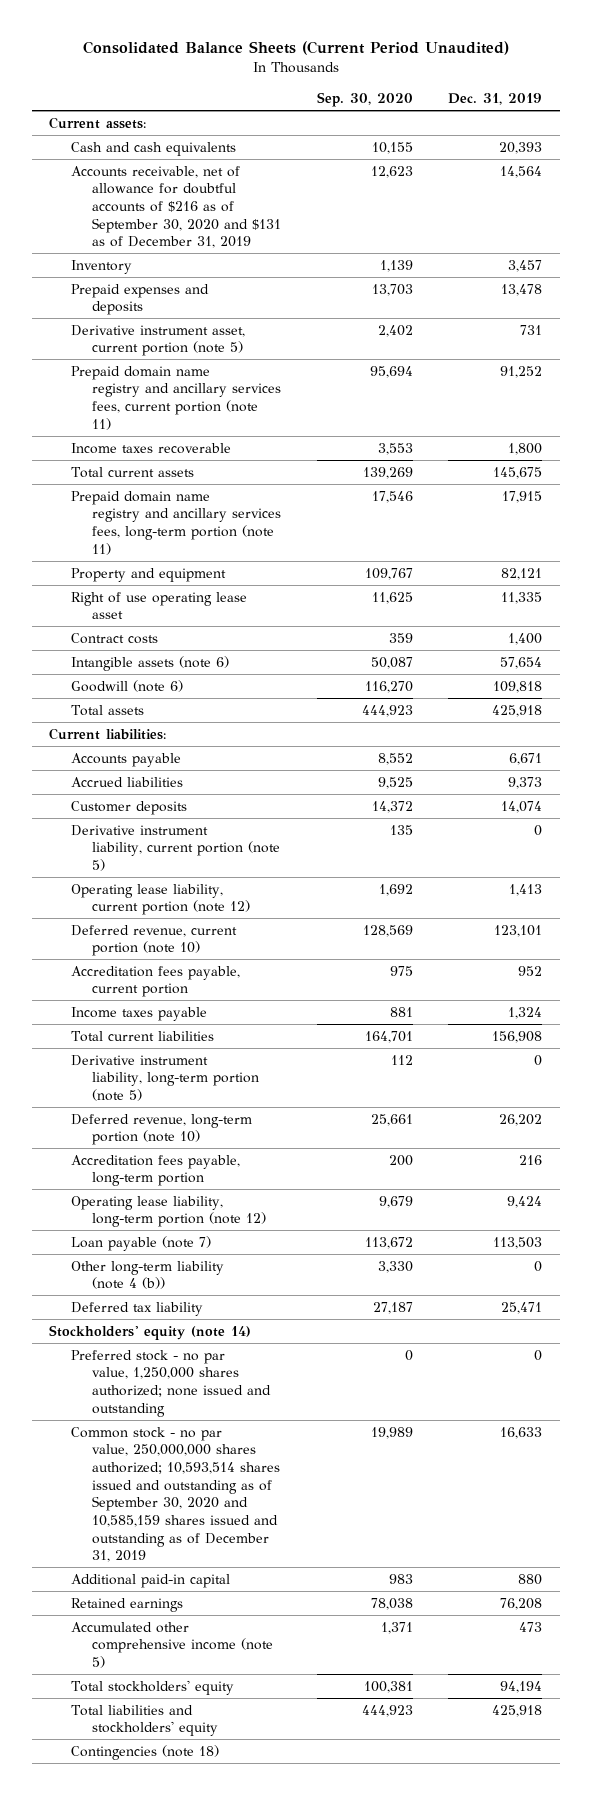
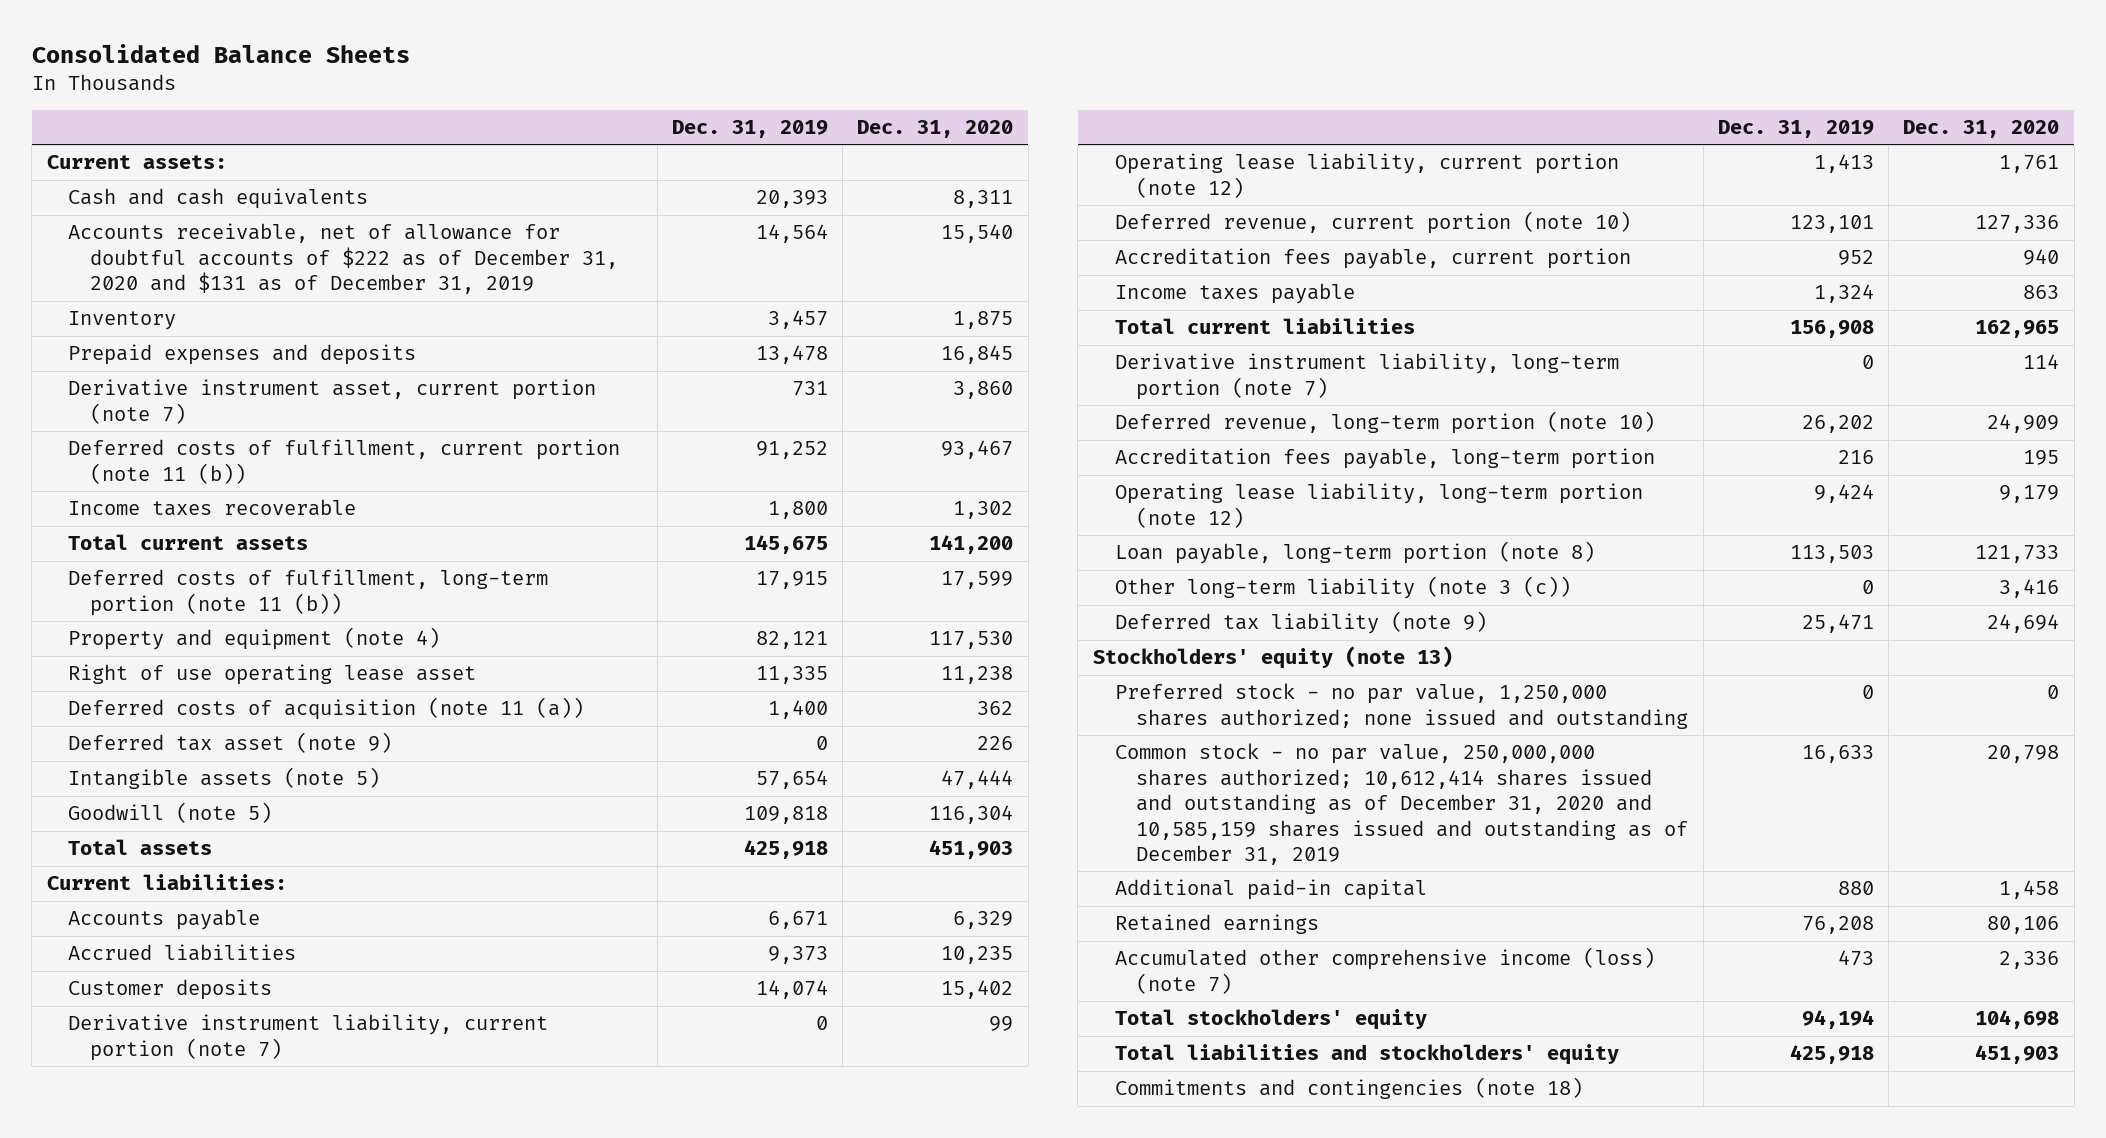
- Consolidated Balance Sheets (Current Period Unaudited)
+ Consolidated Balance Sheets
- | Sep. 30, 2020 | Dec. 31, 2019
+ | Dec. 31, 2019 | Dec. 31, 2020
- Accounts receivable, net of allowance for doubtful accounts of $216 as of September 30, 2020 and $131 as of December 31, 2019 | 12,623 | 14,564
+ Accounts receivable, net of allowance for doubtful accounts of $222 as of December 31, 2020 and $131 as of December 31, 2019 | 14,564 | 15,540
- Derivative instrument asset, current portion (note 5) | 2,402 | 731
- Prepaid domain name registry and ancillary services fees, current portion (note 11) | 95,694 | 91,252
+ Derivative instrument asset, current portion (note 7) | 731 | 3,860
+ Deferred costs of fulfillment, current portion (note 11 (b)) | 91,252 | 93,467
- Prepaid domain name registry and ancillary services fees, long-term portion (note 11) | 17,546 | 17,915
- Property and equipment | 109,767 | 82,121
+ Deferred costs of fulfillment, long-term portion (note 11 (b)) | 17,915 | 17,599
+ Property and equipment (note 4) | 82,121 | 117,530
- Contract costs | 359 | 1,400
- Intangible assets (note 6) | 50,087 | 57,654
- Goodwill (note 6) | 116,270 | 109,818
+ Deferred costs of acquisition (note 11 (a)) | 1,400 | 362
+ Deferred tax asset (note 9) | 0 | 226
+ Intangible assets (note 5) | 57,654 | 47,444
+ Goodwill (note 5) | 109,818 | 116,304
- Derivative instrument liability, current portion (note 5) | 135 | 0
+ Derivative instrument liability, current portion (note 7) | 0 | 99
- Derivative instrument liability, long-term portion (note 5) | 112 | 0
+ Derivative instrument liability, long-term portion (note 7) | 0 | 114
- Loan payable (note 7) | 113,672 | 113,503
- Other long-term liability (note 4 (b)) | 3,330 | 0
- Deferred tax liability | 27,187 | 25,471
- Stockholders' equity (note 14)
+ Loan payable, long-term portion (note 8) | 113,503 | 121,733
+ Other long-term liability (note 3 (c)) | 0 | 3,416
+ Deferred tax liability (note 9) | 25,471 | 24,694
+ Stockholders' equity (note 13)
- Common stock - no par value, 250,000,000 shares authorized; 10,593,514 shares issued and outstanding as of September 30, 2020 and 10,585,159 shares issued and outstanding as of December 31, 2019 | 19,989 | 16,633
+ Common stock - no par value, 250,000,000 shares authorized; 10,612,414 shares issued and outstanding as of December 31, 2020 and 10,585,159 shares issued and outstanding as of December 31, 2019 | 16,633 | 20,798
- Accumulated other comprehensive income (note 5) | 1,371 | 473
+ Accumulated other comprehensive income (loss) (note 7) | 473 | 2,336
- Contingencies (note 18)
+ Commitments and contingencies (note 18)

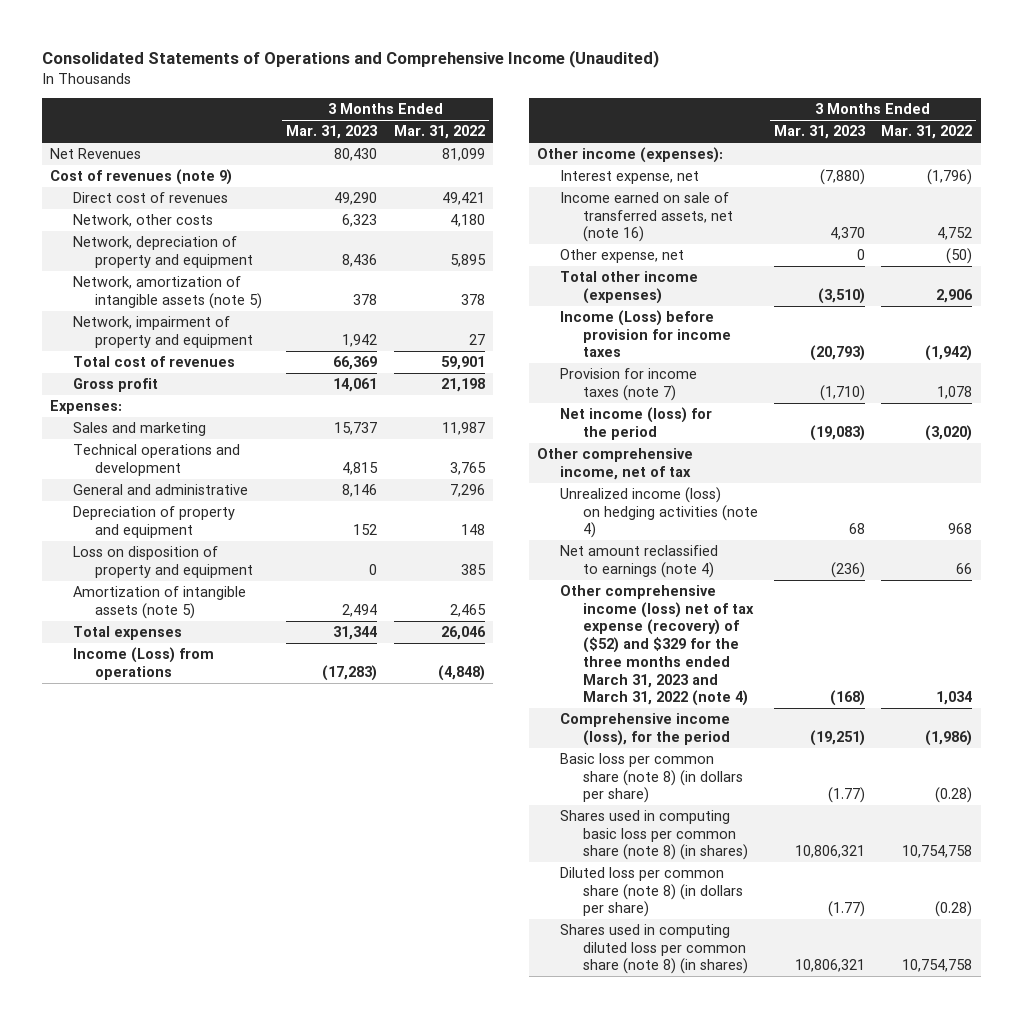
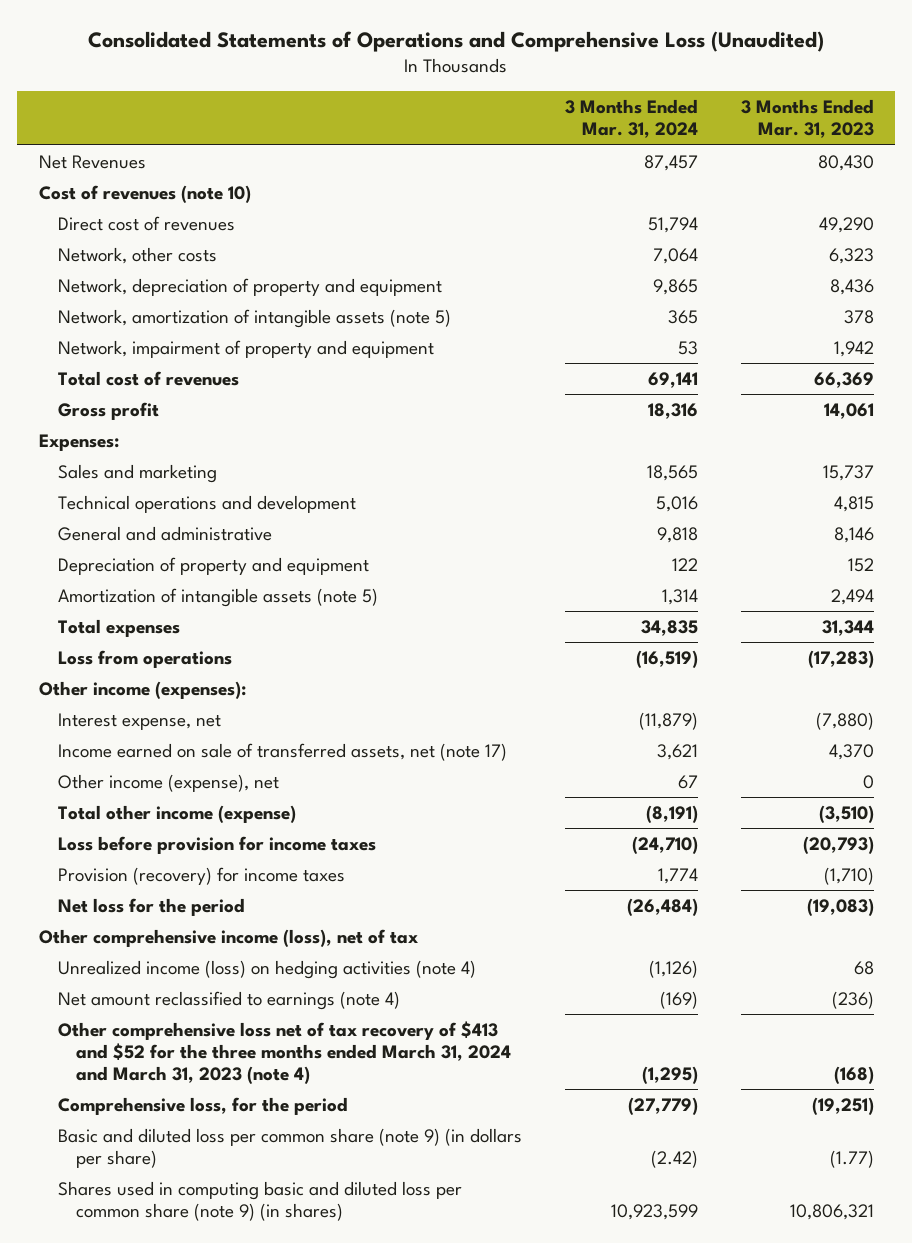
- Consolidated Statements of Operations and Comprehensive Income (Unaudited)
+ Consolidated Statements of Operations and Comprehensive Loss (Unaudited)
- | 3 Months Ended Mar. 31, 2023 | 3 Months Ended Mar. 31, 2022
+ | 3 Months Ended Mar. 31, 2024 | 3 Months Ended Mar. 31, 2023
- Cost of revenues (note 9)
+ Cost of revenues (note 10)
- Loss on disposition of property and equipment | 0 | 385
- Income (Loss) from operations | (17,283) | (4,848)
+ Loss from operations | (16,519) | (17,283)
- Income earned on sale of transferred assets, net (note 16) | 4,370 | 4,752
- Other expense, net | 0 | (50)
- Total other income (expenses) | (3,510) | 2,906
- Income (Loss) before provision for income taxes | (20,793) | (1,942)
- Provision for income taxes (note 7) | (1,710) | 1,078
- Net income (loss) for the period | (19,083) | (3,020)
- Other comprehensive income, net of tax
+ Income earned on sale of transferred assets, net (note 17) | 3,621 | 4,370
+ Other income (expense), net | 67 | 0
+ Total other income (expense) | (8,191) | (3,510)
+ Loss before provision for income taxes | (24,710) | (20,793)
+ Provision (recovery) for income taxes | 1,774 | (1,710)
+ Net loss for the period | (26,484) | (19,083)
+ Other comprehensive income (loss), net of tax
- Other comprehensive income (loss) net of tax expense (recovery) of ($52) and $329 for the three months ended March 31, 2023 and March 31, 2022 (note 4) | (168) | 1,034
- Comprehensive income (loss), for the period | (19,251) | (1,986)
- Basic loss per common share (note 8) (in dollars per share) | (1.77) | (0.28)
- Shares used in computing basic loss per common share (note 8) (in shares) | 10,806,321 | 10,754,758
- Diluted loss per common share (note 8) (in dollars per share) | (1.77) | (0.28)
- Shares used in computing diluted loss per common share (note 8) (in shares) | 10,806,321 | 10,754,758
+ Other comprehensive loss net of tax recovery of $413 and $52 for the three months ended March 31, 2024 and March 31, 2023 (note 4) | (1,295) | (168)
+ Comprehensive loss, for the period | (27,779) | (19,251)
+ Basic and diluted loss per common share (note 9) (in dollars per share) | (2.42) | (1.77)
+ Shares used in computing basic and diluted loss per common share (note 9) (in shares) | 10,923,599 | 10,806,321

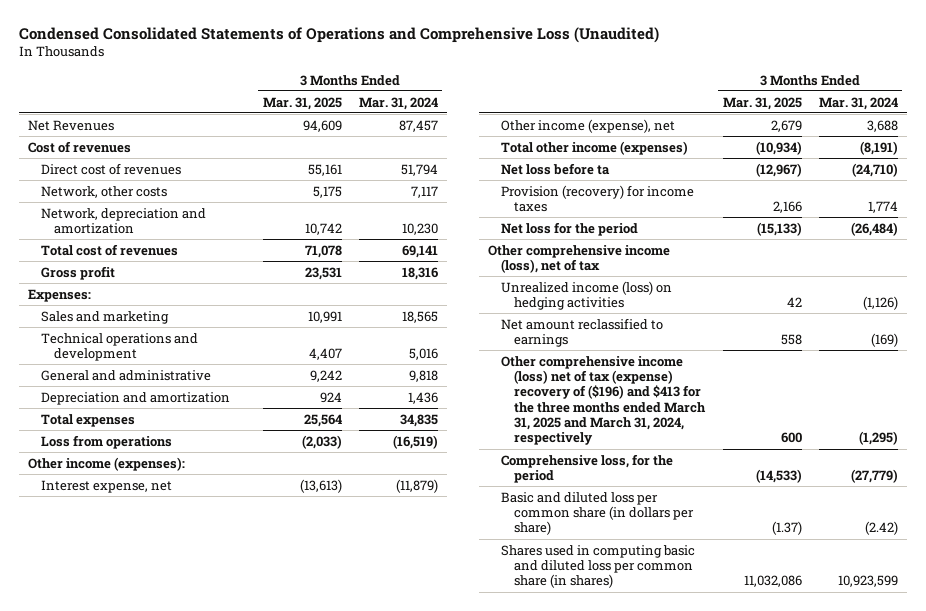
- Consolidated Statements of Operations and Comprehensive Loss (Unaudited)
+ Condensed Consolidated Statements of Operations and Comprehensive Loss (Unaudited)
- | 3 Months Ended Mar. 31, 2024 | 3 Months Ended Mar. 31, 2023
+ | 3 Months Ended Mar. 31, 2025 | 3 Months Ended Mar. 31, 2024
- Cost of revenues (note 10)
+ Cost of revenues
- Network, other costs | 7,064 | 6,323
- Network, depreciation of property and equipment | 9,865 | 8,436
- Network, amortization of intangible assets (note 5) | 365 | 378
- Network, impairment of property and equipment | 53 | 1,942
+ Network, other costs | 5,175 | 7,117
+ Network, depreciation and amortization | 10,742 | 10,230
- Depreciation of property and equipment | 122 | 152
- Amortization of intangible assets (note 5) | 1,314 | 2,494
+ Depreciation and amortization | 924 | 1,436
- Income earned on sale of transferred assets, net (note 17) | 3,621 | 4,370
- Other income (expense), net | 67 | 0
- Total other income (expense) | (8,191) | (3,510)
- Loss before provision for income taxes | (24,710) | (20,793)
+ Other income (expense), net | 2,679 | 3,688
+ Total other income (expenses) | (10,934) | (8,191)
+ Net loss before ta | (12,967) | (24,710)
- Unrealized income (loss) on hedging activities (note 4) | (1,126) | 68
- Net amount reclassified to earnings (note 4) | (169) | (236)
- Other comprehensive loss net of tax recovery of $413 and $52 for the three months ended March 31, 2024 and March 31, 2023 (note 4) | (1,295) | (168)
+ Unrealized income (loss) on hedging activities | 42 | (1,126)
+ Net amount reclassified to earnings | 558 | (169)
+ Other comprehensive income (loss) net of tax (expense) recovery of ($196) and $413 for the three months ended March 31, 2025 and March 31, 2024, respectively | 600 | (1,295)
- Basic and diluted loss per common share (note 9) (in dollars per share) | (2.42) | (1.77)
- Shares used in computing basic and diluted loss per common share (note 9) (in shares) | 10,923,599 | 10,806,321
+ Basic and diluted loss per common share (in dollars per share) | (1.37) | (2.42)
+ Shares used in computing basic and diluted loss per common share (in shares) | 11,032,086 | 10,923,599

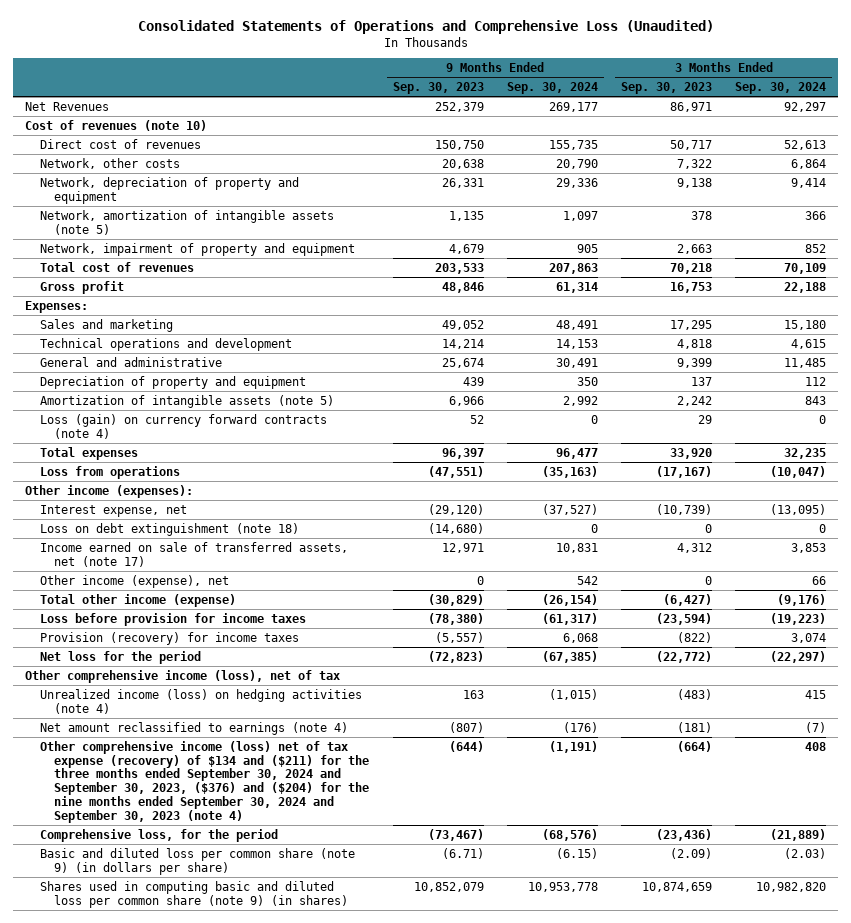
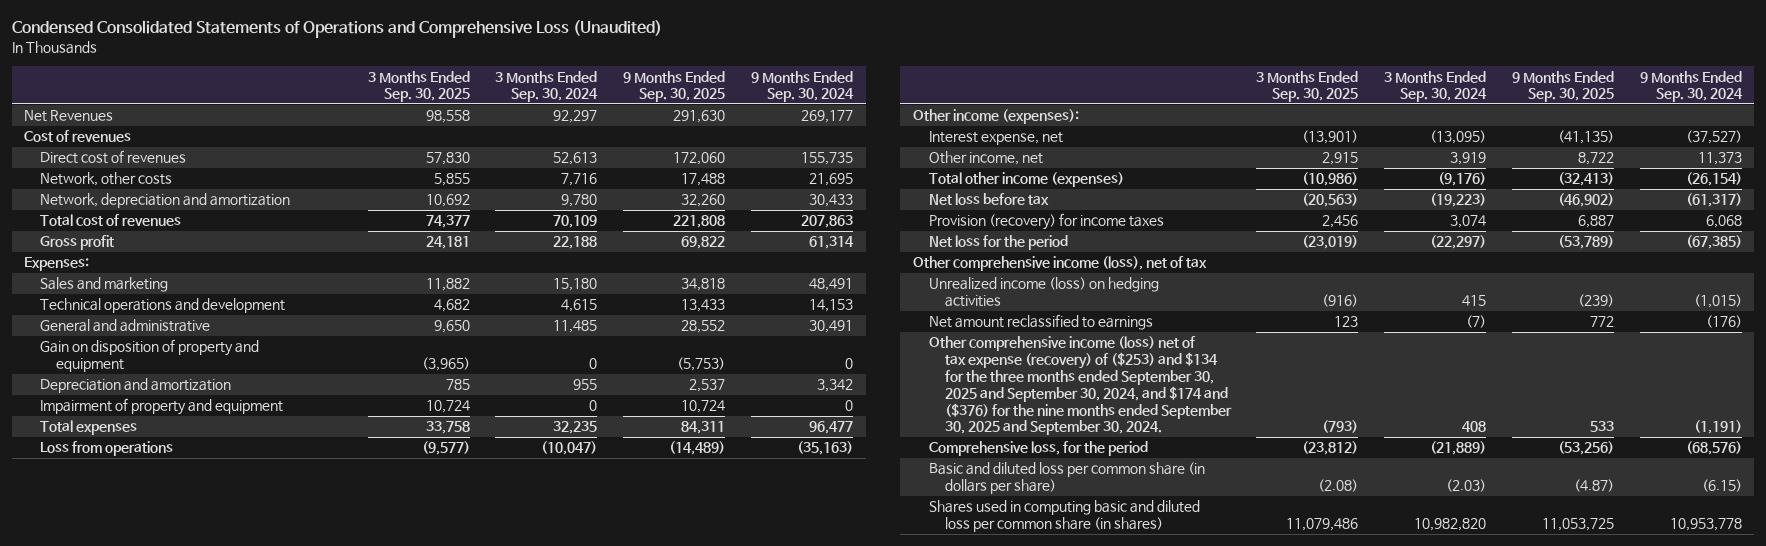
- Consolidated Statements of Operations and Comprehensive Loss (Unaudited)
+ Condensed Consolidated Statements of Operations and Comprehensive Loss (Unaudited)
- | 9 Months Ended Sep. 30, 2023 | 9 Months Ended Sep. 30, 2024 | 3 Months Ended Sep. 30, 2023 | 3 Months Ended Sep. 30, 2024
+ | 3 Months Ended Sep. 30, 2025 | 3 Months Ended Sep. 30, 2024 | 9 Months Ended Sep. 30, 2025 | 9 Months Ended Sep. 30, 2024
- Cost of revenues (note 10)
+ Cost of revenues
- Network, other costs | 20,638 | 20,790 | 7,322 | 6,864
- Network, depreciation of property and equipment | 26,331 | 29,336 | 9,138 | 9,414
- Network, amortization of intangible assets (note 5) | 1,135 | 1,097 | 378 | 366
- Network, impairment of property and equipment | 4,679 | 905 | 2,663 | 852
+ Network, other costs | 5,855 | 7,716 | 17,488 | 21,695
+ Network, depreciation and amortization | 10,692 | 9,780 | 32,260 | 30,433
- Depreciation of property and equipment | 439 | 350 | 137 | 112
- Amortization of intangible assets (note 5) | 6,966 | 2,992 | 2,242 | 843
- Loss (gain) on currency forward contracts (note 4) | 52 | 0 | 29 | 0
+ Gain on disposition of property and equipment | (3,965) | 0 | (5,753) | 0
+ Depreciation and amortization | 785 | 955 | 2,537 | 3,342
+ Impairment of property and equipment | 10,724 | 0 | 10,724 | 0
- Loss on debt extinguishment (note 18) | (14,680) | 0 | 0 | 0
- Income earned on sale of transferred assets, net (note 17) | 12,971 | 10,831 | 4,312 | 3,853
- Other income (expense), net | 0 | 542 | 0 | 66
- Total other income (expense) | (30,829) | (26,154) | (6,427) | (9,176)
- Loss before provision for income taxes | (78,380) | (61,317) | (23,594) | (19,223)
+ Other income, net | 2,915 | 3,919 | 8,722 | 11,373
+ Total other income (expenses) | (10,986) | (9,176) | (32,413) | (26,154)
+ Net loss before tax | (20,563) | (19,223) | (46,902) | (61,317)
- Unrealized income (loss) on hedging activities (note 4) | 163 | (1,015) | (483) | 415
- Net amount reclassified to earnings (note 4) | (807) | (176) | (181) | (7)
- Other comprehensive income (loss) net of tax expense (recovery) of $134 and ($211) for the three months ended September 30, 2024 and September 30, 2023, ($376) and ($204) for the nine months ended September 30, 2024 and September 30, 2023 (note 4) | (644) | (1,191) | (664) | 408
+ Unrealized income (loss) on hedging activities | (916) | 415 | (239) | (1,015)
+ Net amount reclassified to earnings | 123 | (7) | 772 | (176)
+ Other comprehensive income (loss) net of tax expense (recovery) of ($253) and $134 for the three months ended September 30, 2025 and September 30, 2024, and $174 and ($376) for the nine months ended September 30, 2025 and September 30, 2024. | (793) | 408 | 533 | (1,191)
- Basic and diluted loss per common share (note 9) (in dollars per share) | (6.71) | (6.15) | (2.09) | (2.03)
- Shares used in computing basic and diluted loss per common share (note 9) (in shares) | 10,852,079 | 10,953,778 | 10,874,659 | 10,982,820
+ Basic and diluted loss per common share (in dollars per share) | (2.08) | (2.03) | (4.87) | (6.15)
+ Shares used in computing basic and diluted loss per common share (in shares) | 11,079,486 | 10,982,820 | 11,053,725 | 10,953,778

